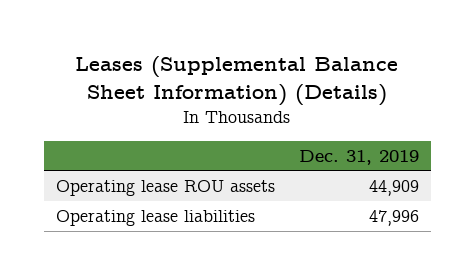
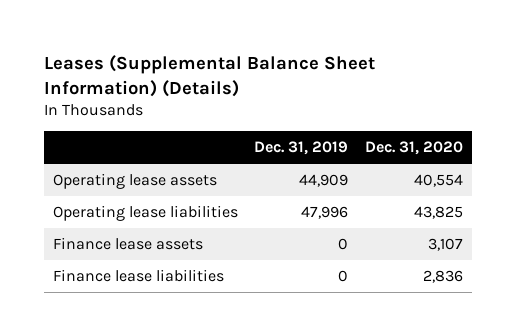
- | Dec. 31, 2019
+ | Dec. 31, 2019 | Dec. 31, 2020
- Operating lease ROU assets | 44,909
+ Operating lease assets | 44,909 | 40,554
+ Finance lease assets | 0 | 3,107
+ Finance lease liabilities | 0 | 2,836

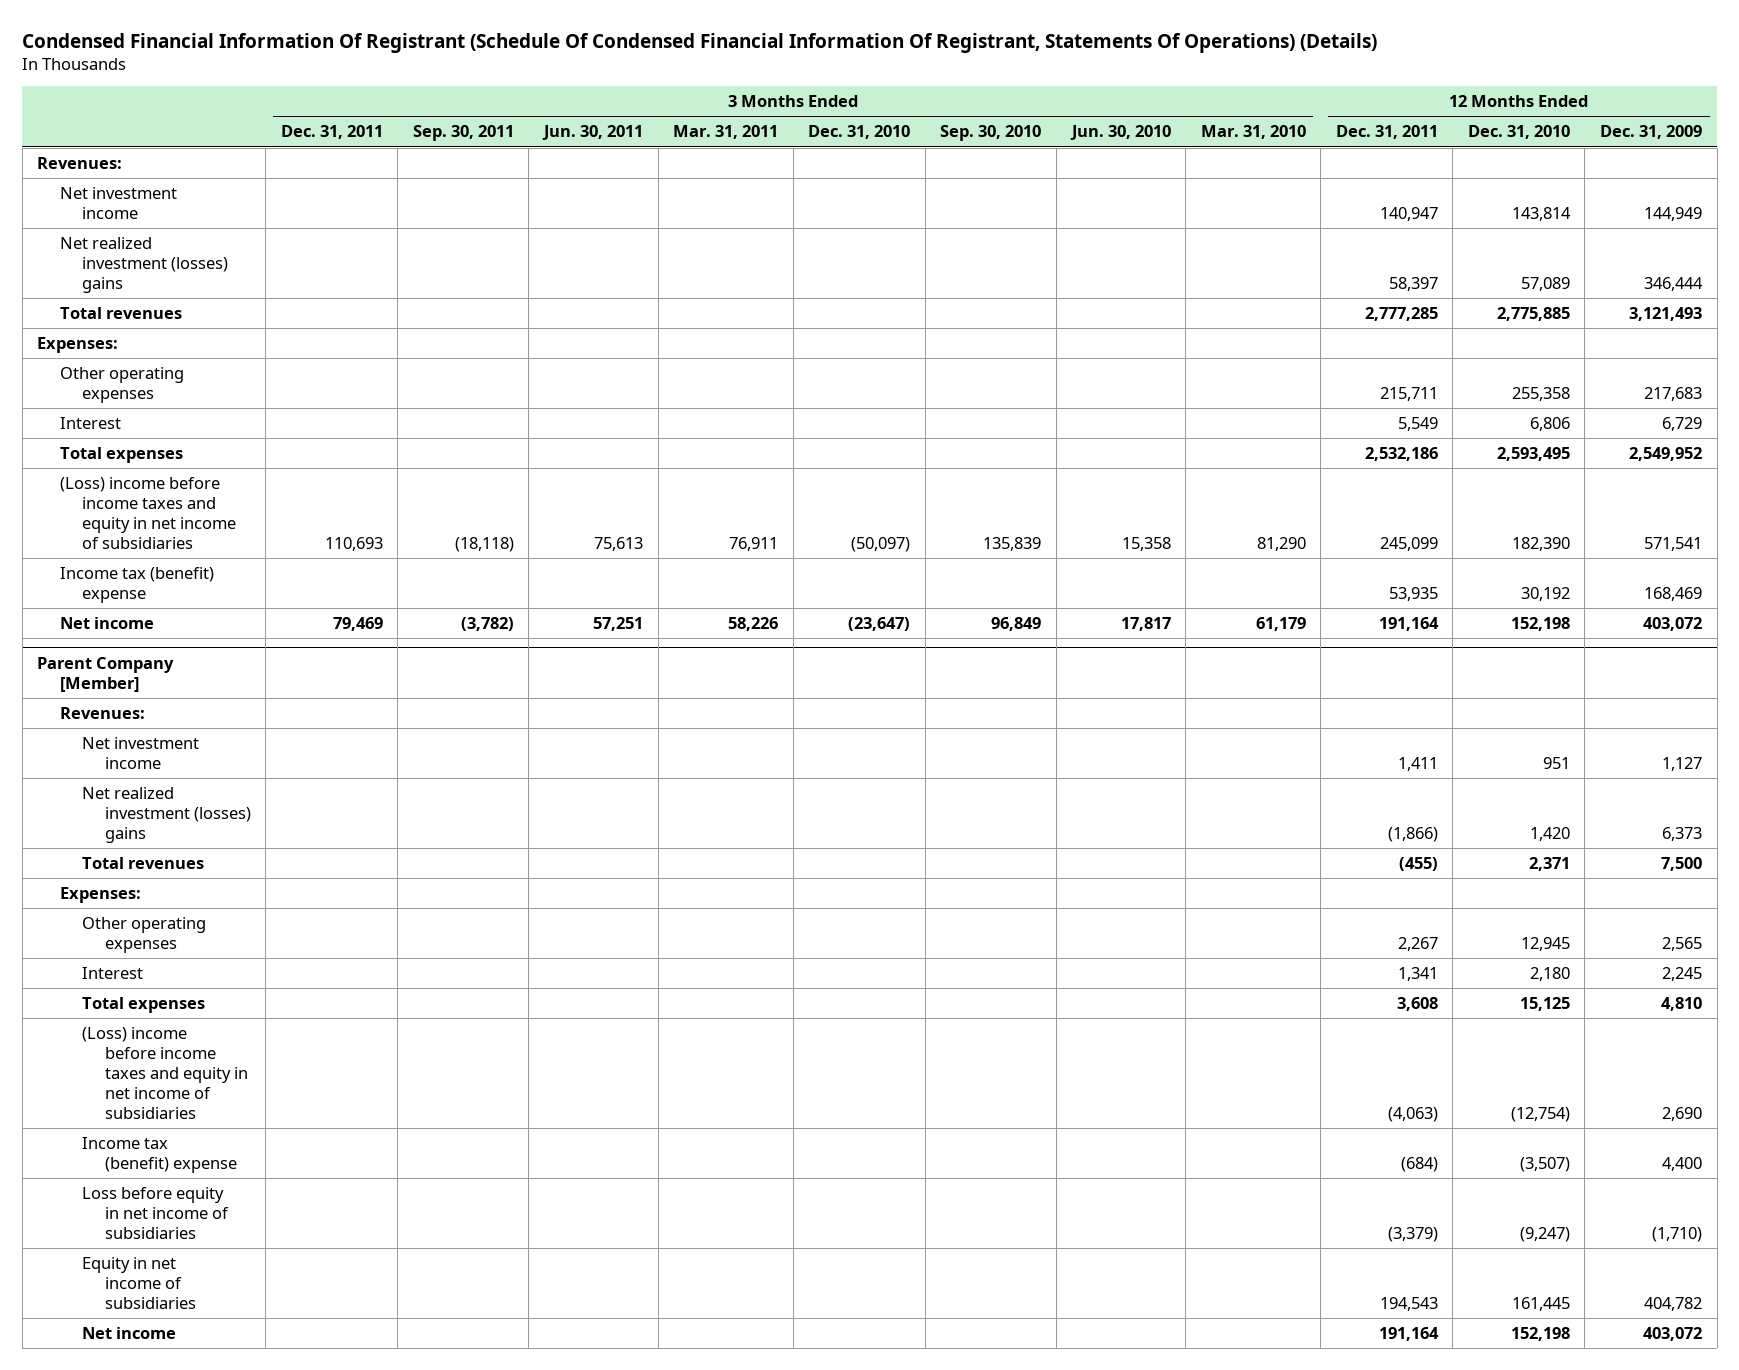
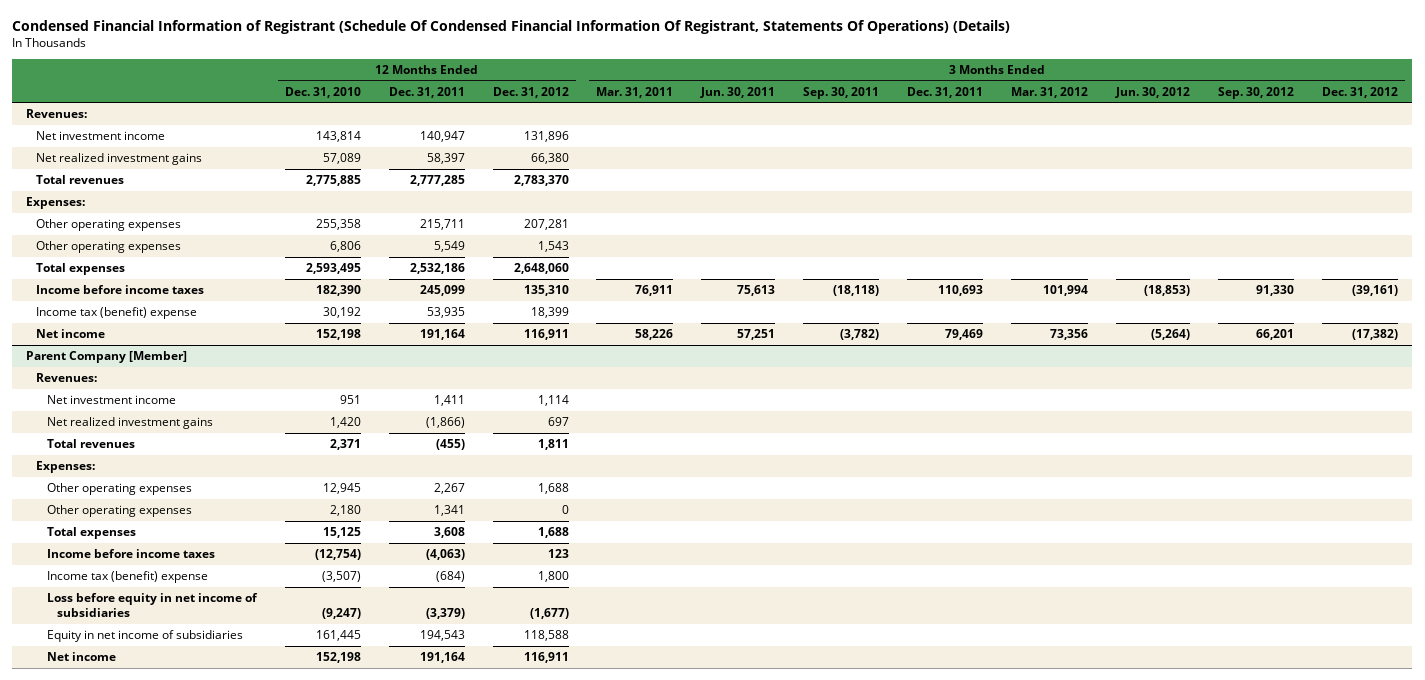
- Condensed Financial Information Of Registrant (Schedule Of Condensed Financial Information Of Registrant, Statements Of Operations) (Details)
+ Condensed Financial Information of Registrant (Schedule Of Condensed Financial Information Of Registrant, Statements Of Operations) (Details)
- | 3 Months Ended Dec. 31, 2011 | 3 Months Ended Sep. 30, 2011 | 3 Months Ended Jun. 30, 2011 | 3 Months Ended Mar. 31, 2011 | 3 Months Ended Dec. 31, 2010 | 3 Months Ended Sep. 30, 2010 | 3 Months Ended Jun. 30, 2010 | 3 Months Ended Mar. 31, 2010 | 12 Months Ended Dec. 31, 2011 | 12 Months Ended Dec. 31, 2010 | 12 Months Ended Dec. 31, 2009
+ | 12 Months Ended Dec. 31, 2010 | 12 Months Ended Dec. 31, 2011 | 12 Months Ended Dec. 31, 2012 | 3 Months Ended Mar. 31, 2011 | 3 Months Ended Jun. 30, 2011 | 3 Months Ended Sep. 30, 2011 | 3 Months Ended Dec. 31, 2011 | 3 Months Ended Mar. 31, 2012 | 3 Months Ended Jun. 30, 2012 | 3 Months Ended Sep. 30, 2012 | 3 Months Ended Dec. 31, 2012
- Net realized investment (losses) gains | | | | | | | | | 58,397 | 57,089 | 346,444
+ Net realized investment gains | 57,089 | 58,397 | 66,380 | | | | | | | |
- Interest | | | | | | | | | 5,549 | 6,806 | 6,729
+ Other operating expenses | 6,806 | 5,549 | 1,543 | | | | | | | |
- (Loss) income before income taxes and equity in net income of subsidiaries | 110,693 | (18,118) | 75,613 | 76,911 | (50,097) | 135,839 | 15,358 | 81,290 | 245,099 | 182,390 | 571,541
+ Income before income taxes | 182,390 | 245,099 | 135,310 | 76,911 | 75,613 | (18,118) | 110,693 | 101,994 | (18,853) | 91,330 | (39,161)
@ Parent Company [Member]
- Net realized investment (losses) gains | | | | | | | | | (1,866) | 1,420 | 6,373
+ Net realized investment gains | 1,420 | (1,866) | 697 | | | | | | | |
- Interest | | | | | | | | | 1,341 | 2,180 | 2,245
+ Other operating expenses | 2,180 | 1,341 | 0 | | | | | | | |
- (Loss) income before income taxes and equity in net income of subsidiaries | | | | | | | | | (4,063) | (12,754) | 2,690
+ Income before income taxes | (12,754) | (4,063) | 123 | | | | | | | |

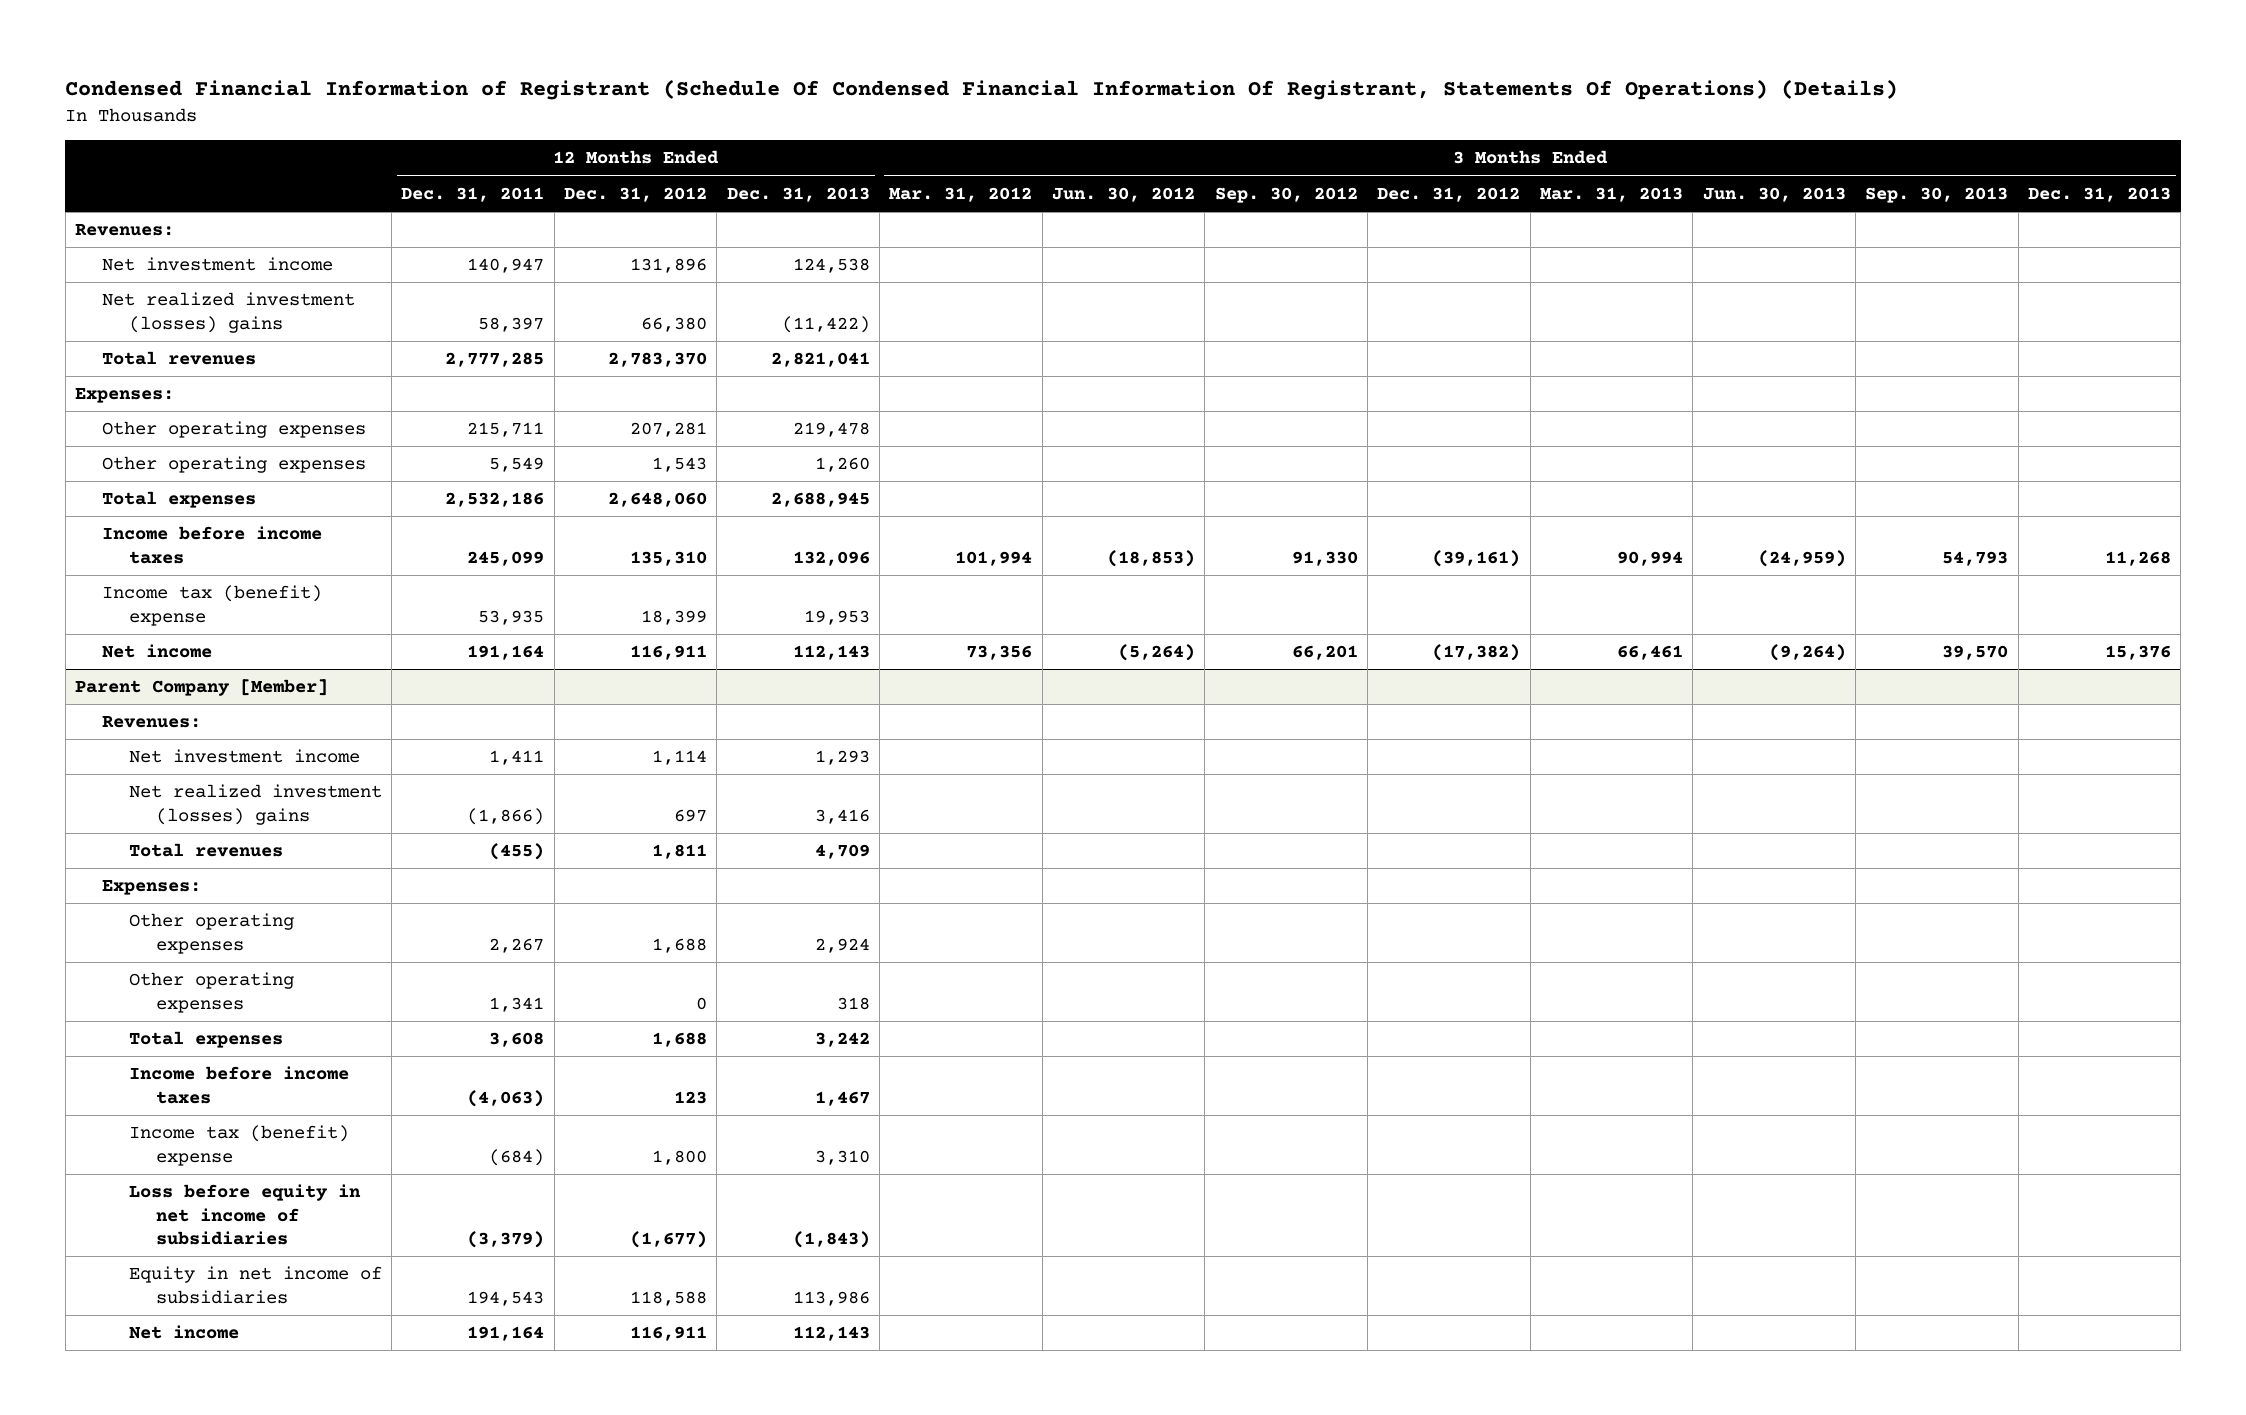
- | 12 Months Ended Dec. 31, 2010 | 12 Months Ended Dec. 31, 2011 | 12 Months Ended Dec. 31, 2012 | 3 Months Ended Mar. 31, 2011 | 3 Months Ended Jun. 30, 2011 | 3 Months Ended Sep. 30, 2011 | 3 Months Ended Dec. 31, 2011 | 3 Months Ended Mar. 31, 2012 | 3 Months Ended Jun. 30, 2012 | 3 Months Ended Sep. 30, 2012 | 3 Months Ended Dec. 31, 2012
+ | 12 Months Ended Dec. 31, 2011 | 12 Months Ended Dec. 31, 2012 | 12 Months Ended Dec. 31, 2013 | 3 Months Ended Mar. 31, 2012 | 3 Months Ended Jun. 30, 2012 | 3 Months Ended Sep. 30, 2012 | 3 Months Ended Dec. 31, 2012 | 3 Months Ended Mar. 31, 2013 | 3 Months Ended Jun. 30, 2013 | 3 Months Ended Sep. 30, 2013 | 3 Months Ended Dec. 31, 2013
- Net realized investment gains | 57,089 | 58,397 | 66,380 | | | | | | | |
+ Net realized investment (losses) gains | 58,397 | 66,380 | (11,422) | | | | | | | |
@ Parent Company [Member]
- Net realized investment gains | 1,420 | (1,866) | 697 | | | | | | | |
+ Net realized investment (losses) gains | (1,866) | 697 | 3,416 | | | | | | | |

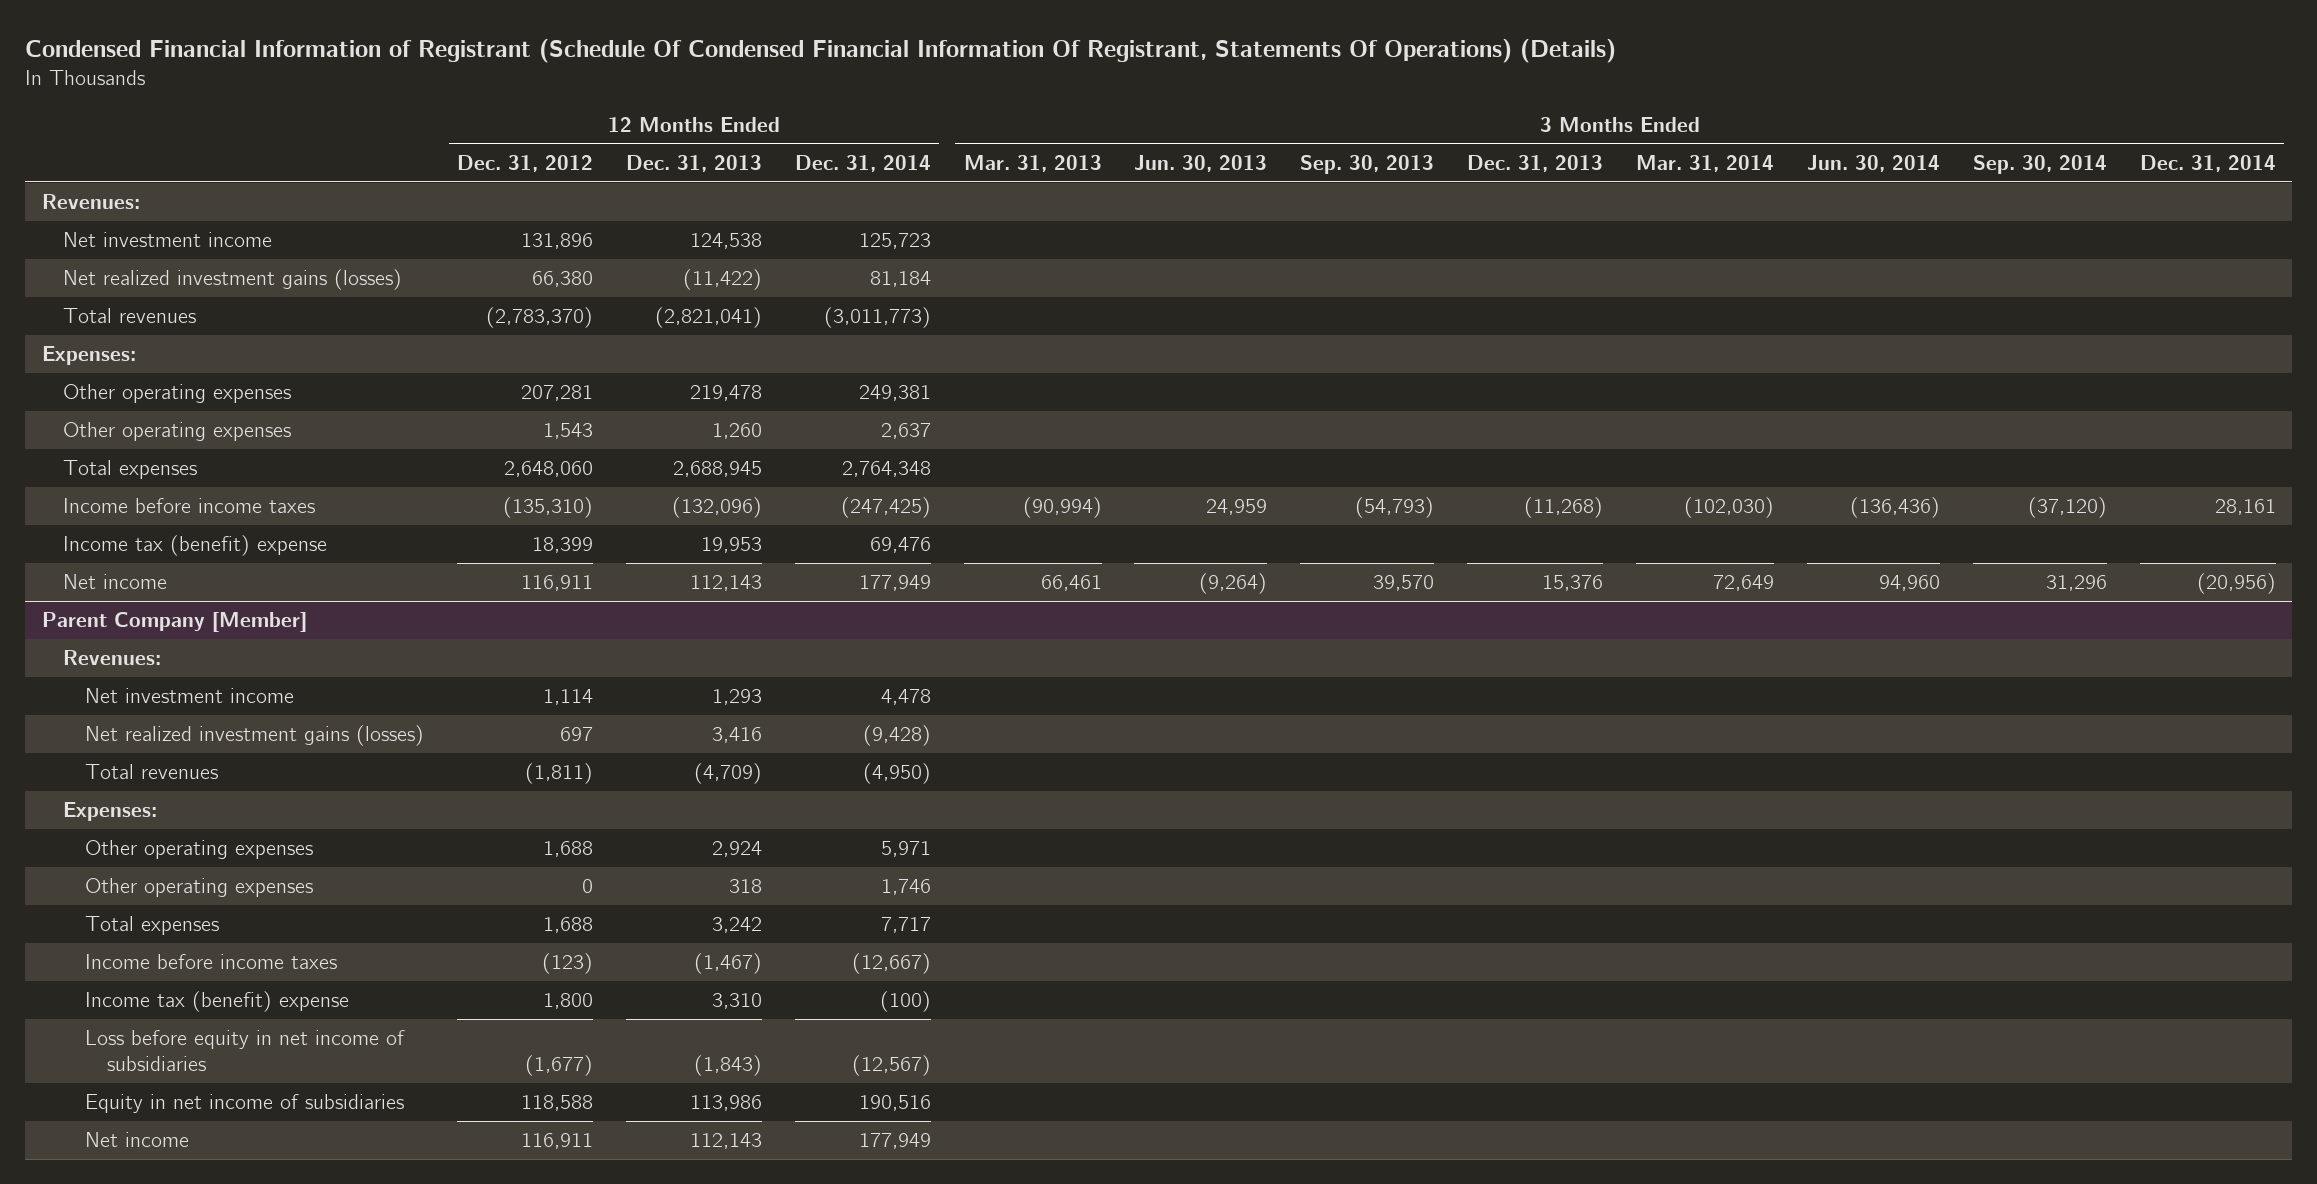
- | 12 Months Ended Dec. 31, 2011 | 12 Months Ended Dec. 31, 2012 | 12 Months Ended Dec. 31, 2013 | 3 Months Ended Mar. 31, 2012 | 3 Months Ended Jun. 30, 2012 | 3 Months Ended Sep. 30, 2012 | 3 Months Ended Dec. 31, 2012 | 3 Months Ended Mar. 31, 2013 | 3 Months Ended Jun. 30, 2013 | 3 Months Ended Sep. 30, 2013 | 3 Months Ended Dec. 31, 2013
+ | 12 Months Ended Dec. 31, 2012 | 12 Months Ended Dec. 31, 2013 | 12 Months Ended Dec. 31, 2014 | 3 Months Ended Mar. 31, 2013 | 3 Months Ended Jun. 30, 2013 | 3 Months Ended Sep. 30, 2013 | 3 Months Ended Dec. 31, 2013 | 3 Months Ended Mar. 31, 2014 | 3 Months Ended Jun. 30, 2014 | 3 Months Ended Sep. 30, 2014 | 3 Months Ended Dec. 31, 2014
- Net realized investment (losses) gains | 58,397 | 66,380 | (11,422) | | | | | | | |
- Total revenues | 2,777,285 | 2,783,370 | 2,821,041 | | | | | | | |
+ Net realized investment gains (losses) | 66,380 | (11,422) | 81,184 | | | | | | | |
+ Total revenues | (2,783,370) | (2,821,041) | (3,011,773) | | | | | | | |
- Income before income taxes | 245,099 | 135,310 | 132,096 | 101,994 | (18,853) | 91,330 | (39,161) | 90,994 | (24,959) | 54,793 | 11,268
+ Income before income taxes | (135,310) | (132,096) | (247,425) | (90,994) | 24,959 | (54,793) | (11,268) | (102,030) | (136,436) | (37,120) | 28,161
@ Parent Company [Member]
- Net realized investment (losses) gains | (1,866) | 697 | 3,416 | | | | | | | |
- Total revenues | (455) | 1,811 | 4,709 | | | | | | | |
+ Net realized investment gains (losses) | 697 | 3,416 | (9,428) | | | | | | | |
+ Total revenues | (1,811) | (4,709) | (4,950) | | | | | | | |
- Income before income taxes | (4,063) | 123 | 1,467 | | | | | | | |
+ Income before income taxes | (123) | (1,467) | (12,667) | | | | | | | |

